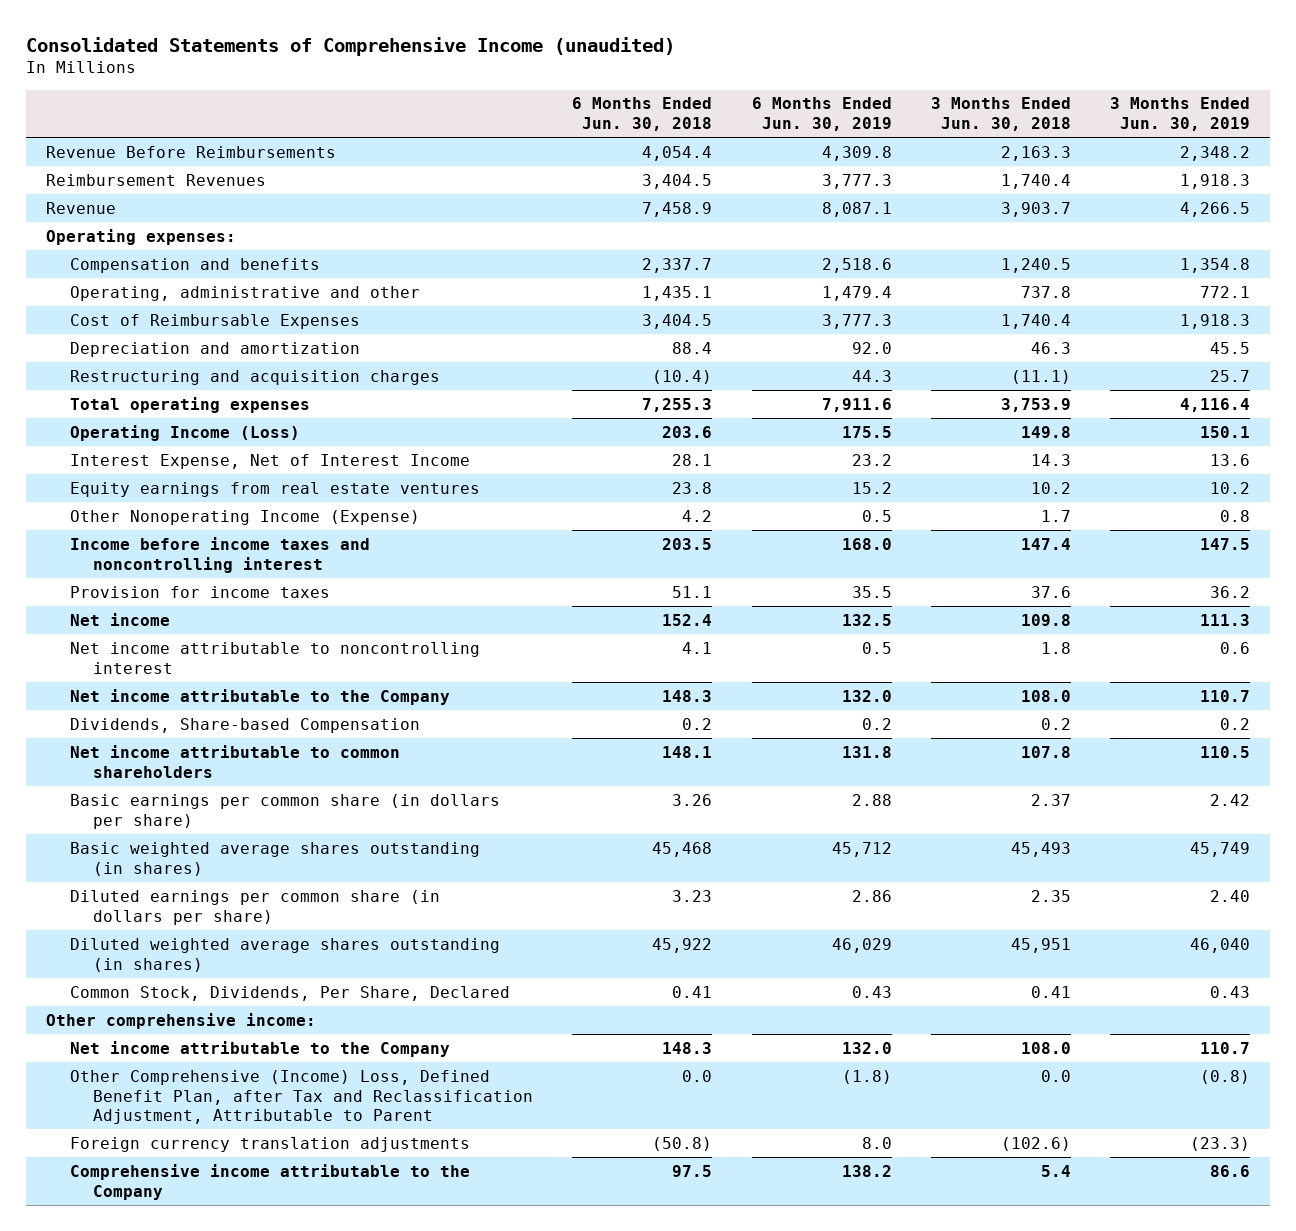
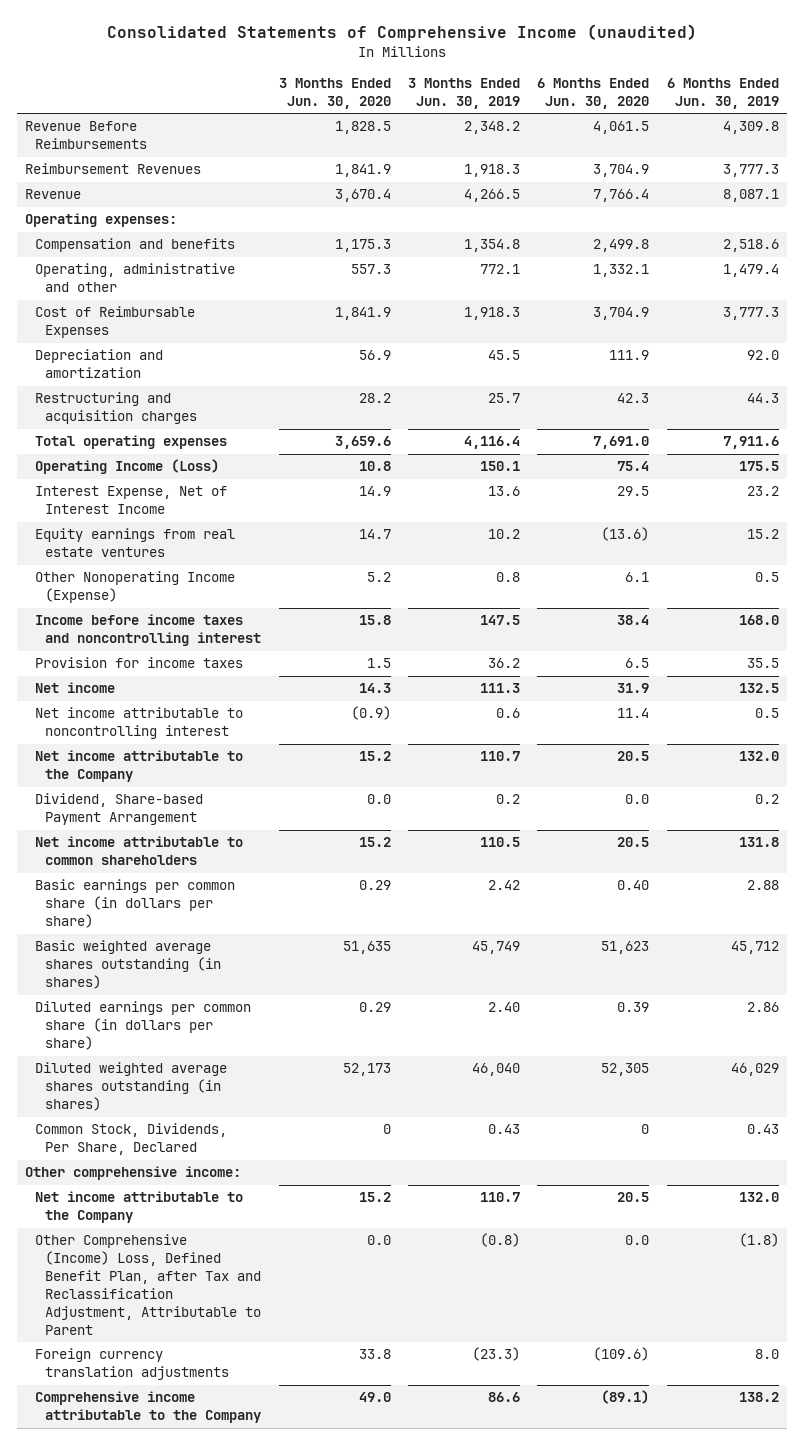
- | 6 Months Ended Jun. 30, 2018 | 6 Months Ended Jun. 30, 2019 | 3 Months Ended Jun. 30, 2018 | 3 Months Ended Jun. 30, 2019
+ | 3 Months Ended Jun. 30, 2020 | 3 Months Ended Jun. 30, 2019 | 6 Months Ended Jun. 30, 2020 | 6 Months Ended Jun. 30, 2019
- Dividends, Share-based Compensation | 0.2 | 0.2 | 0.2 | 0.2
+ Dividend, Share-based Payment Arrangement | 0.0 | 0.2 | 0.0 | 0.2

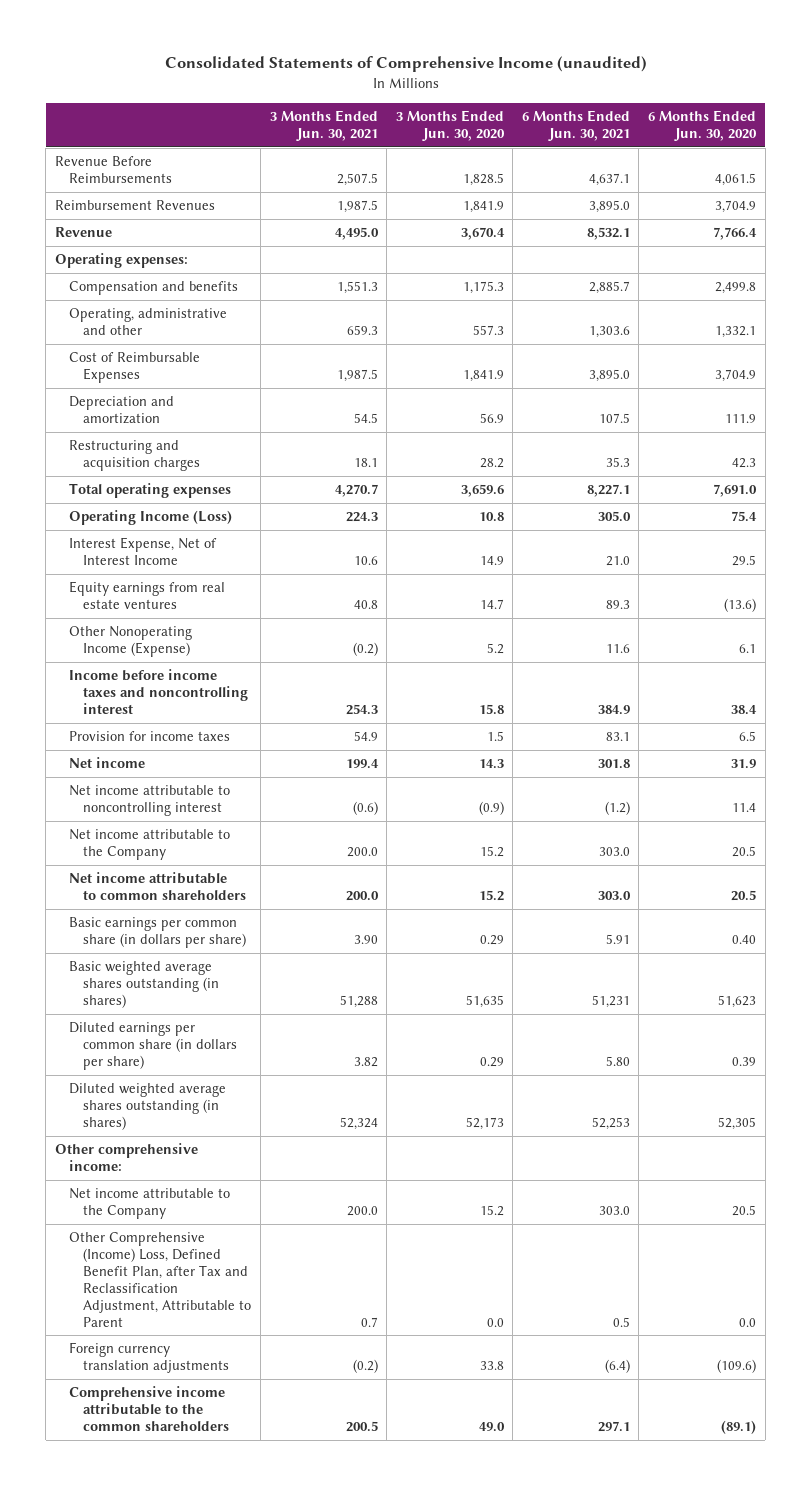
- | 3 Months Ended Jun. 30, 2020 | 3 Months Ended Jun. 30, 2019 | 6 Months Ended Jun. 30, 2020 | 6 Months Ended Jun. 30, 2019
+ | 3 Months Ended Jun. 30, 2021 | 3 Months Ended Jun. 30, 2020 | 6 Months Ended Jun. 30, 2021 | 6 Months Ended Jun. 30, 2020
- Dividend, Share-based Payment Arrangement | 0.0 | 0.2 | 0.0 | 0.2
- Common Stock, Dividends, Per Share, Declared | 0 | 0.43 | 0 | 0.43
- Comprehensive income attributable to the Company | 49.0 | 86.6 | (89.1) | 138.2
+ Comprehensive income attributable to the common shareholders | 200.5 | 49.0 | 297.1 | (89.1)

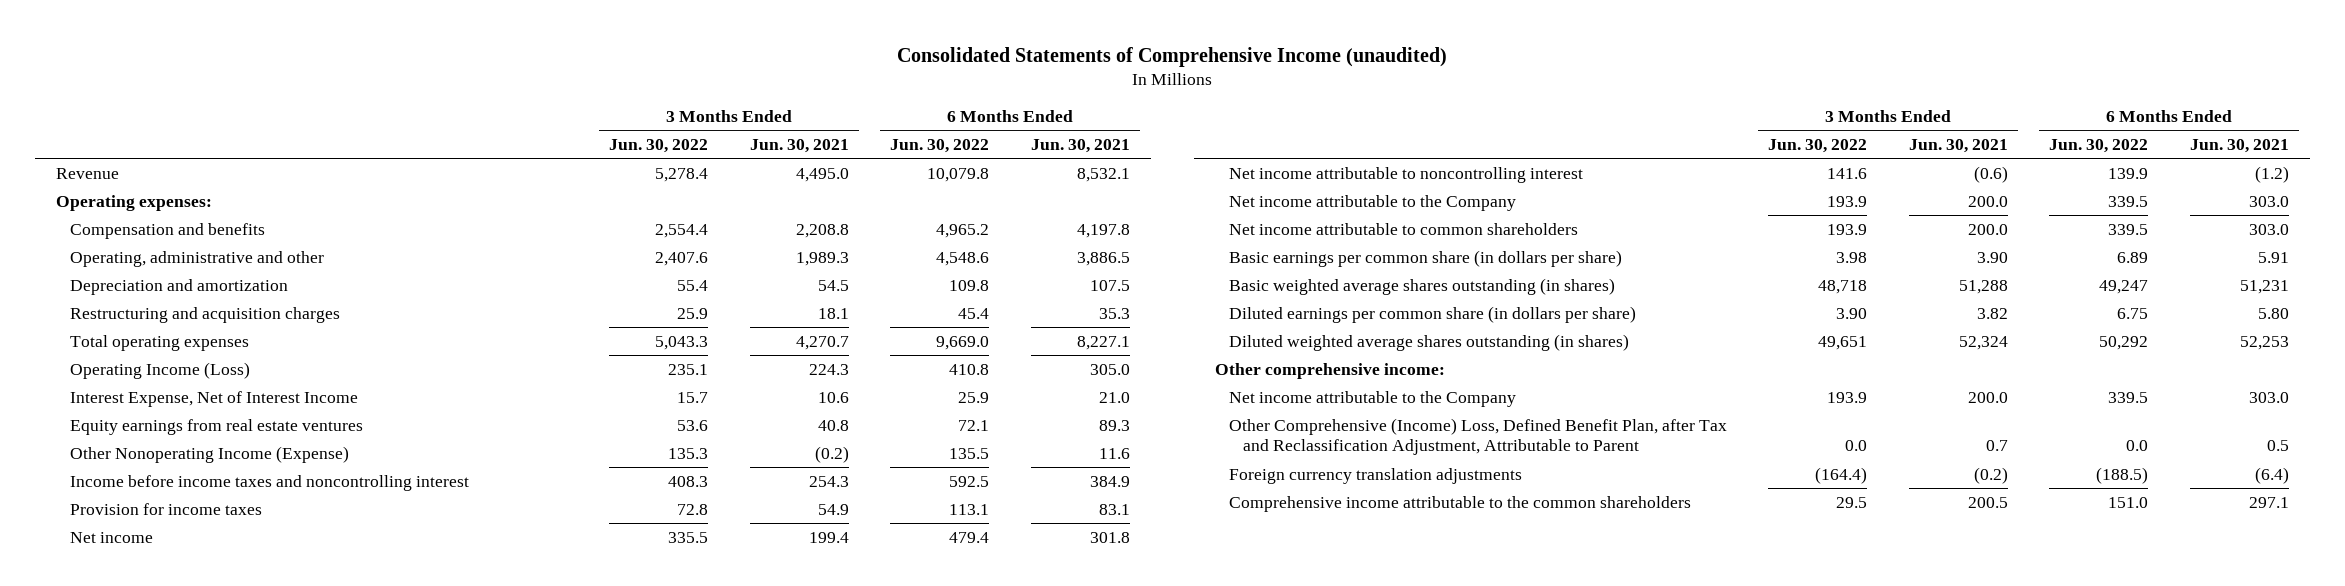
- | 3 Months Ended Jun. 30, 2021 | 3 Months Ended Jun. 30, 2020 | 6 Months Ended Jun. 30, 2021 | 6 Months Ended Jun. 30, 2020
+ | 3 Months Ended Jun. 30, 2022 | 3 Months Ended Jun. 30, 2021 | 6 Months Ended Jun. 30, 2022 | 6 Months Ended Jun. 30, 2021
- Revenue Before Reimbursements | 2,507.5 | 1,828.5 | 4,637.1 | 4,061.5
- Reimbursement Revenues | 1,987.5 | 1,841.9 | 3,895.0 | 3,704.9
- Compensation and benefits | 1,551.3 | 1,175.3 | 2,885.7 | 2,499.8
- Operating, administrative and other | 659.3 | 557.3 | 1,303.6 | 1,332.1
- Cost of Reimbursable Expenses | 1,987.5 | 1,841.9 | 3,895.0 | 3,704.9
+ Compensation and benefits | 2,554.4 | 2,208.8 | 4,965.2 | 4,197.8
+ Operating, administrative and other | 2,407.6 | 1,989.3 | 4,548.6 | 3,886.5

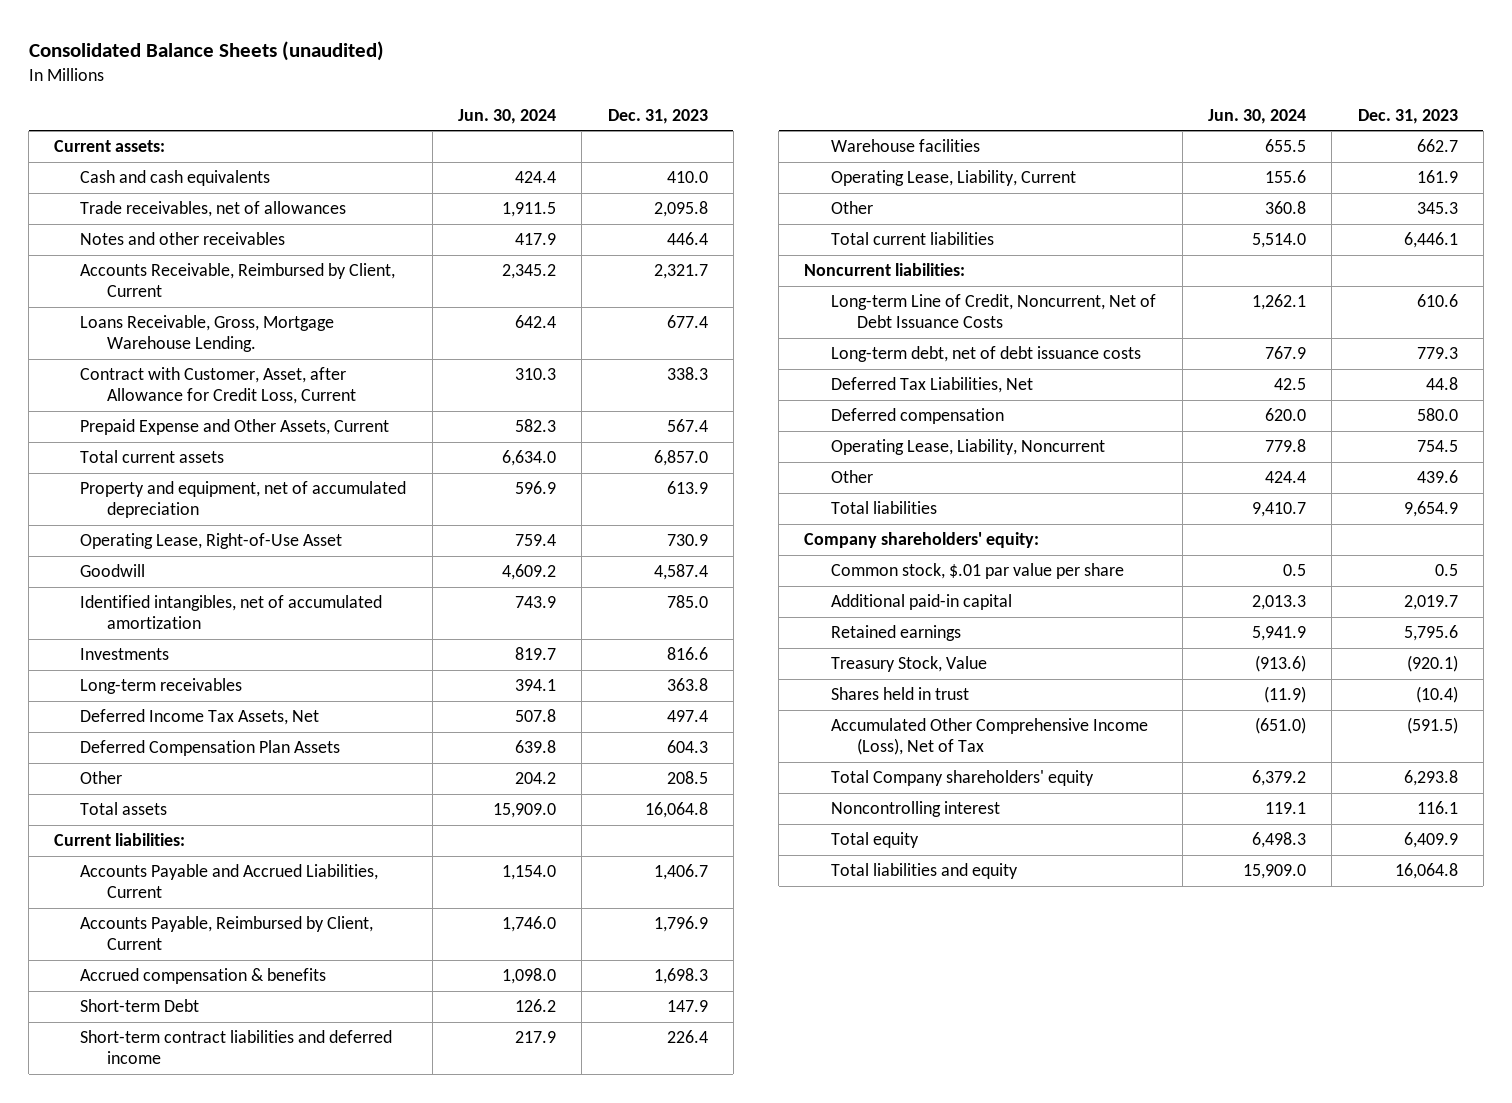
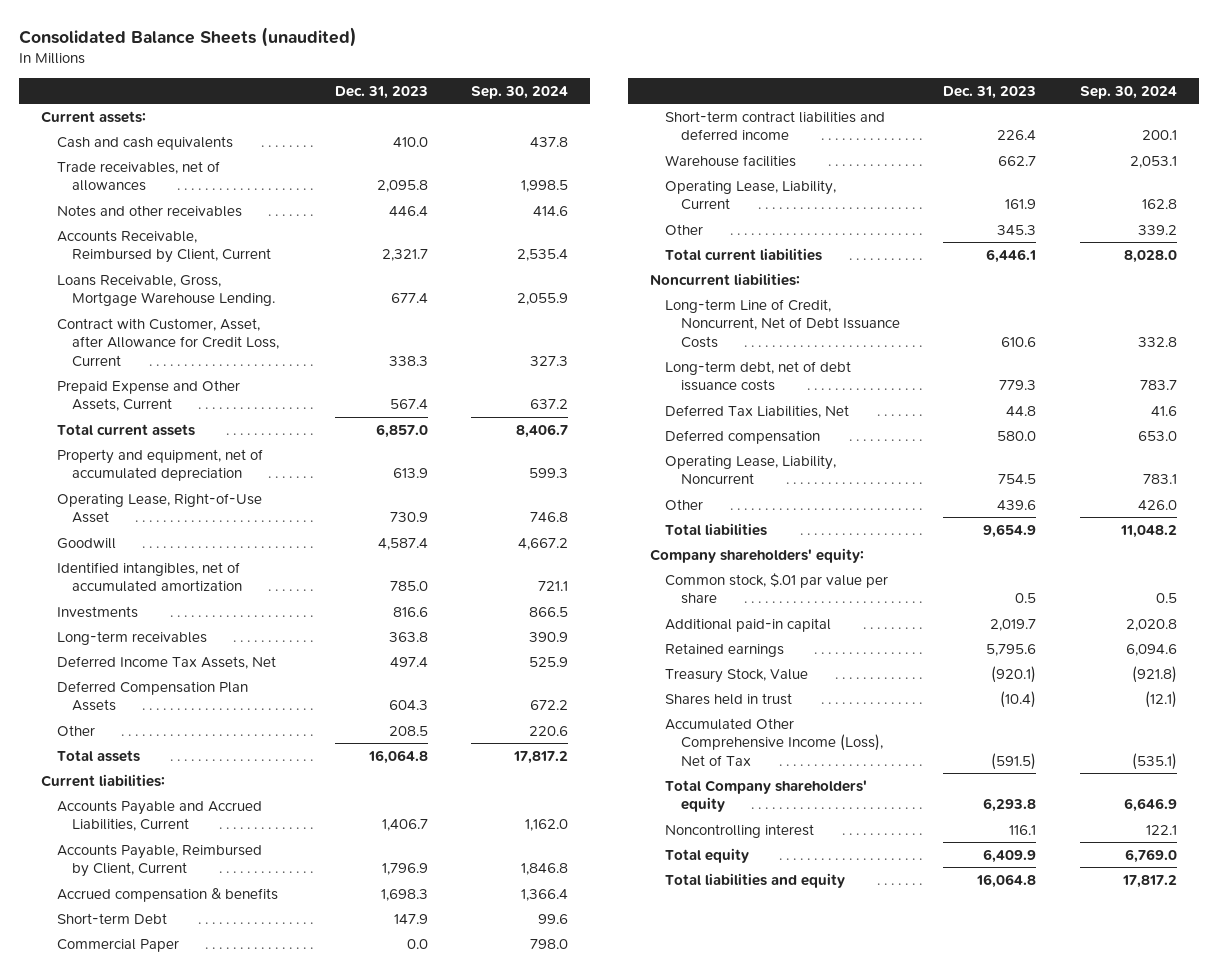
- | Jun. 30, 2024 | Dec. 31, 2023
+ | Dec. 31, 2023 | Sep. 30, 2024
+ Commercial Paper | 0.0 | 798.0

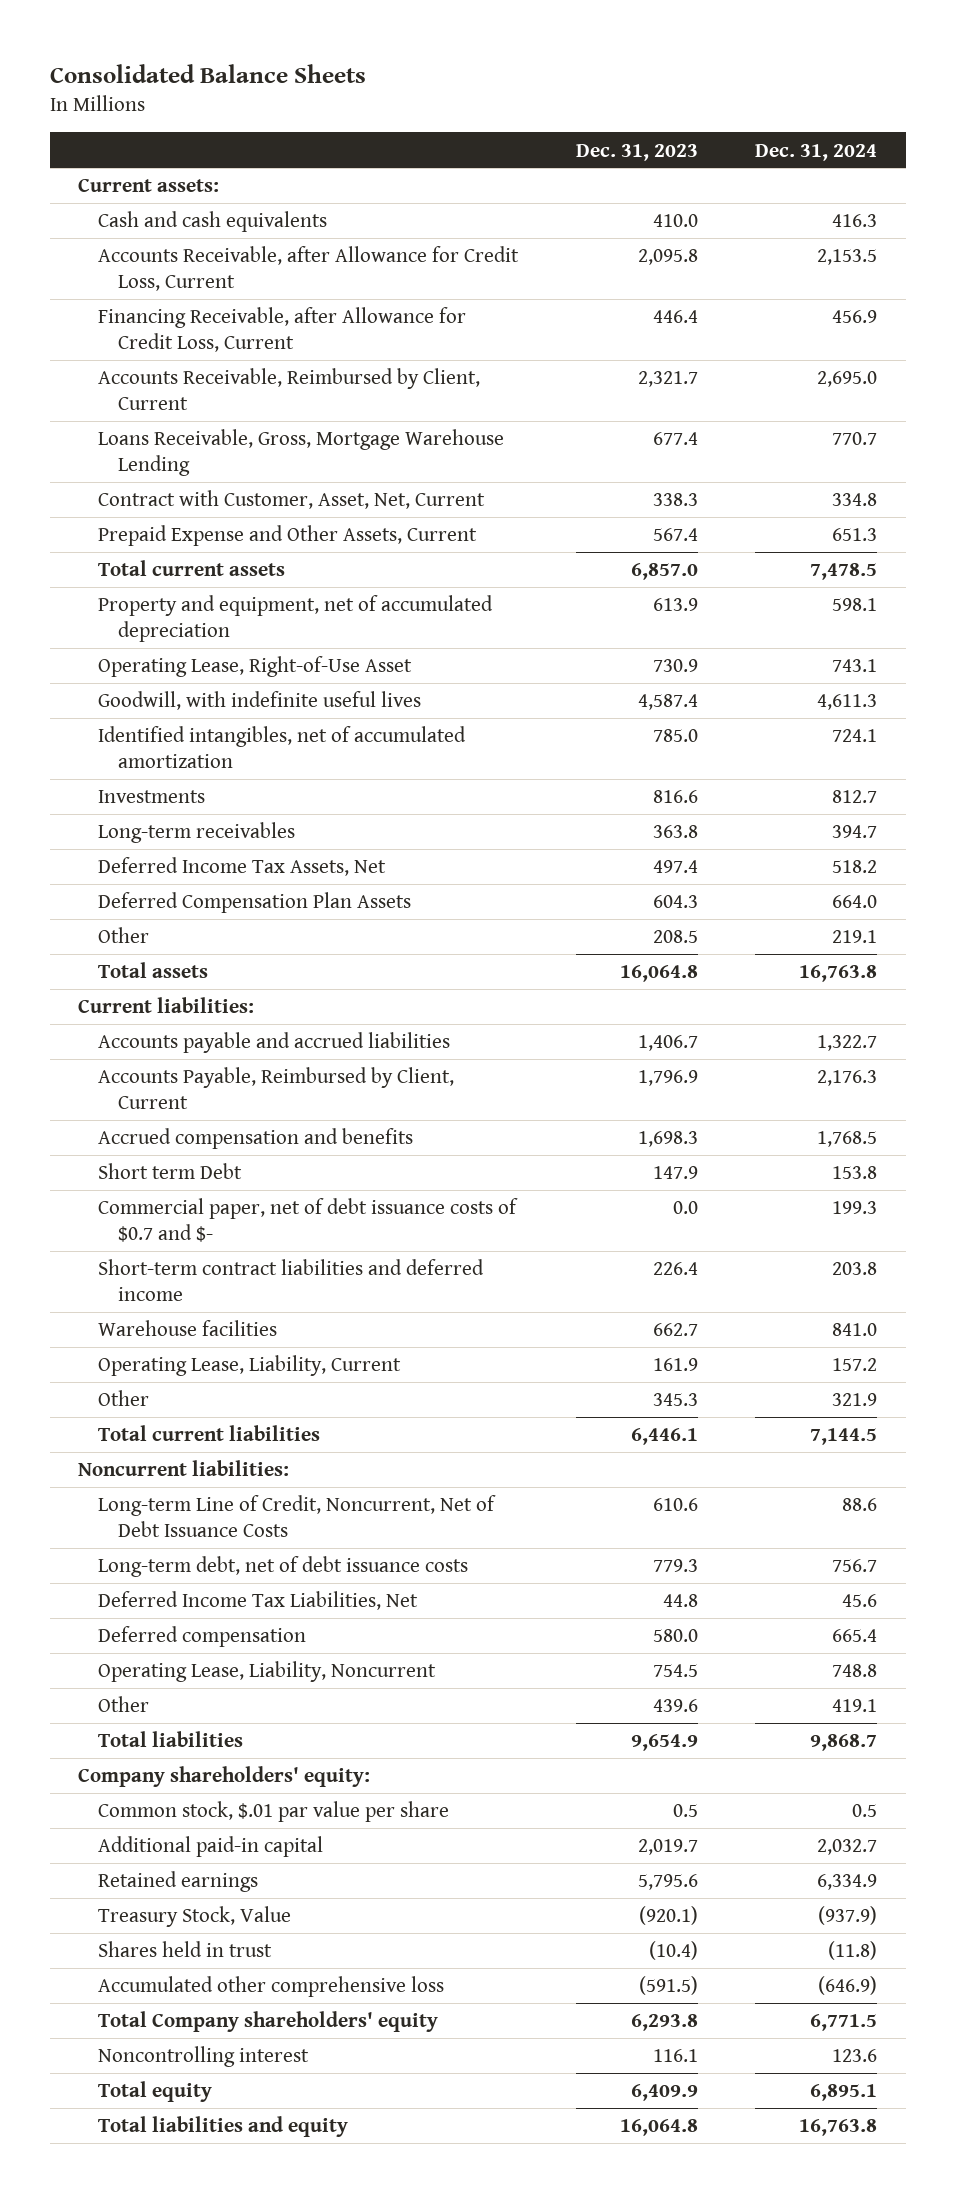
- Consolidated Balance Sheets (unaudited)
+ Consolidated Balance Sheets
- | Dec. 31, 2023 | Sep. 30, 2024
+ | Dec. 31, 2023 | Dec. 31, 2024
- Trade receivables, net of allowances | 2,095.8 | 1,998.5
- Notes and other receivables | 446.4 | 414.6
+ Accounts Receivable, after Allowance for Credit Loss, Current | 2,095.8 | 2,153.5
+ Financing Receivable, after Allowance for Credit Loss, Current | 446.4 | 456.9
- Loans Receivable, Gross, Mortgage Warehouse Lending. | 677.4 | 2,055.9
- Contract with Customer, Asset, after Allowance for Credit Loss, Current | 338.3 | 327.3
+ Loans Receivable, Gross, Mortgage Warehouse Lending | 677.4 | 770.7
+ Contract with Customer, Asset, Net, Current | 338.3 | 334.8
- Goodwill | 4,587.4 | 4,667.2
+ Goodwill, with indefinite useful lives | 4,587.4 | 4,611.3
- Accounts Payable and Accrued Liabilities, Current | 1,406.7 | 1,162.0
+ Accounts payable and accrued liabilities | 1,406.7 | 1,322.7
- Accrued compensation & benefits | 1,698.3 | 1,366.4
- Short-term Debt | 147.9 | 99.6
- Commercial Paper | 0.0 | 798.0
+ Accrued compensation and benefits | 1,698.3 | 1,768.5
+ Short term Debt | 147.9 | 153.8
+ Commercial paper, net of debt issuance costs of $0.7 and $- | 0.0 | 199.3
- Deferred Tax Liabilities, Net | 44.8 | 41.6
+ Deferred Income Tax Liabilities, Net | 44.8 | 45.6
- Accumulated Other Comprehensive Income (Loss), Net of Tax | (591.5) | (535.1)
+ Accumulated other comprehensive loss | (591.5) | (646.9)

